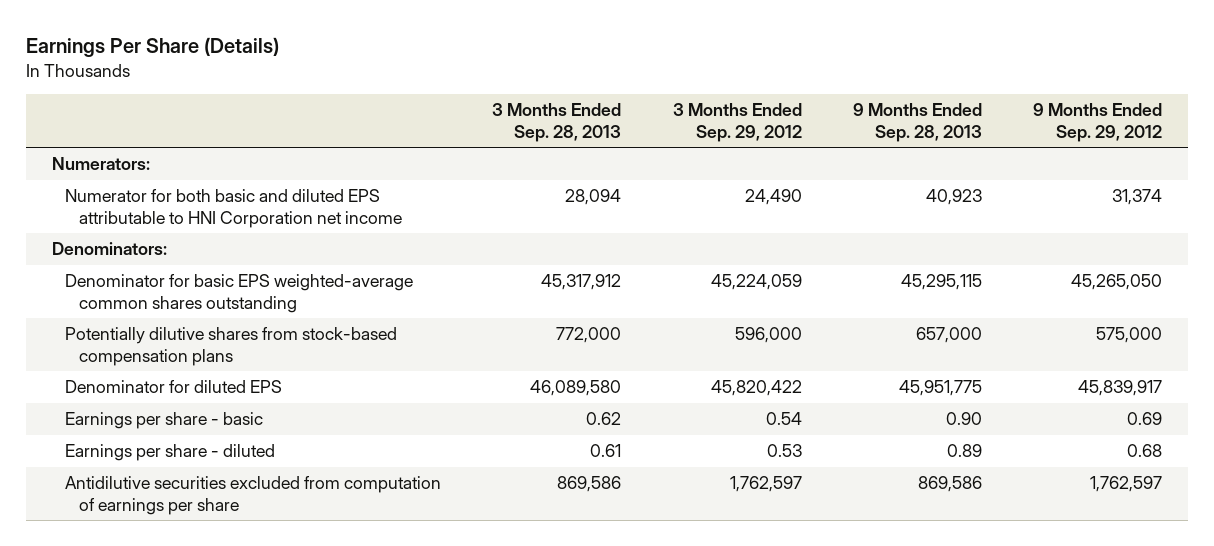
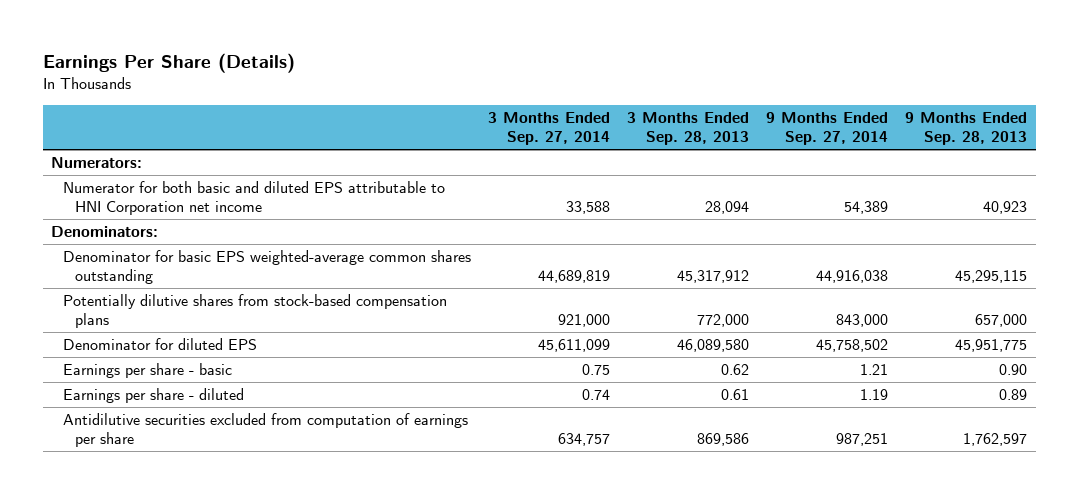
- | 3 Months Ended Sep. 28, 2013 | 3 Months Ended Sep. 29, 2012 | 9 Months Ended Sep. 28, 2013 | 9 Months Ended Sep. 29, 2012
+ | 3 Months Ended Sep. 27, 2014 | 3 Months Ended Sep. 28, 2013 | 9 Months Ended Sep. 27, 2014 | 9 Months Ended Sep. 28, 2013
- Antidilutive securities excluded from computation of earnings per share | 869,586 | 1,762,597 | 869,586 | 1,762,597
+ Antidilutive securities excluded from computation of earnings per share | 634,757 | 869,586 | 987,251 | 1,762,597

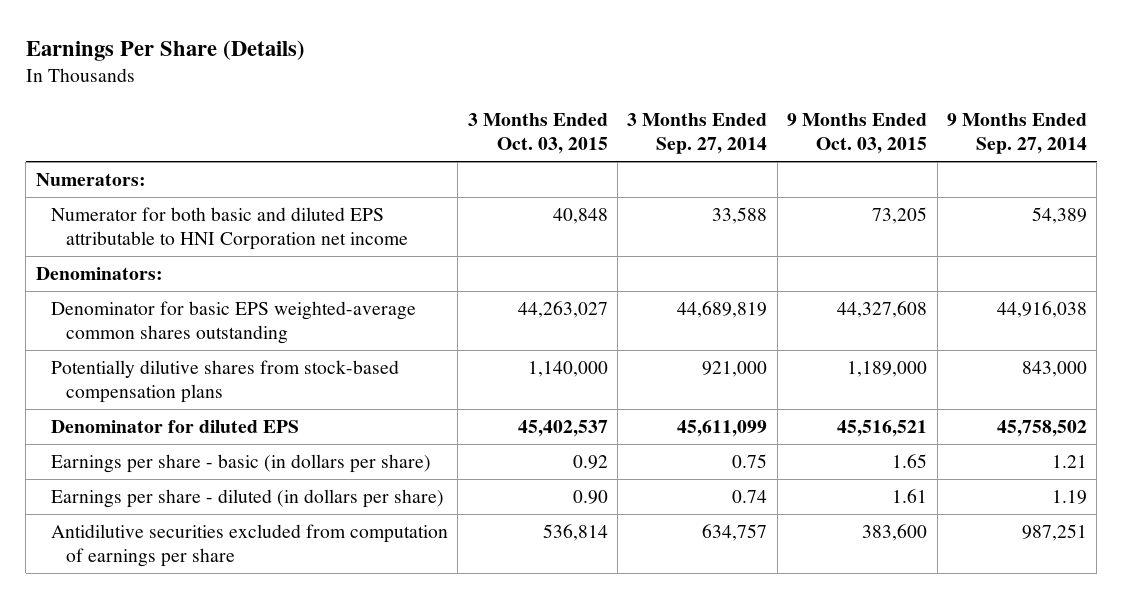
- | 3 Months Ended Sep. 27, 2014 | 3 Months Ended Sep. 28, 2013 | 9 Months Ended Sep. 27, 2014 | 9 Months Ended Sep. 28, 2013
+ | 3 Months Ended Oct. 03, 2015 | 3 Months Ended Sep. 27, 2014 | 9 Months Ended Oct. 03, 2015 | 9 Months Ended Sep. 27, 2014
- Earnings per share - basic | 0.75 | 0.62 | 1.21 | 0.90
- Earnings per share - diluted | 0.74 | 0.61 | 1.19 | 0.89
+ Earnings per share - basic (in dollars per share) | 0.92 | 0.75 | 1.65 | 1.21
+ Earnings per share - diluted (in dollars per share) | 0.90 | 0.74 | 1.61 | 1.19

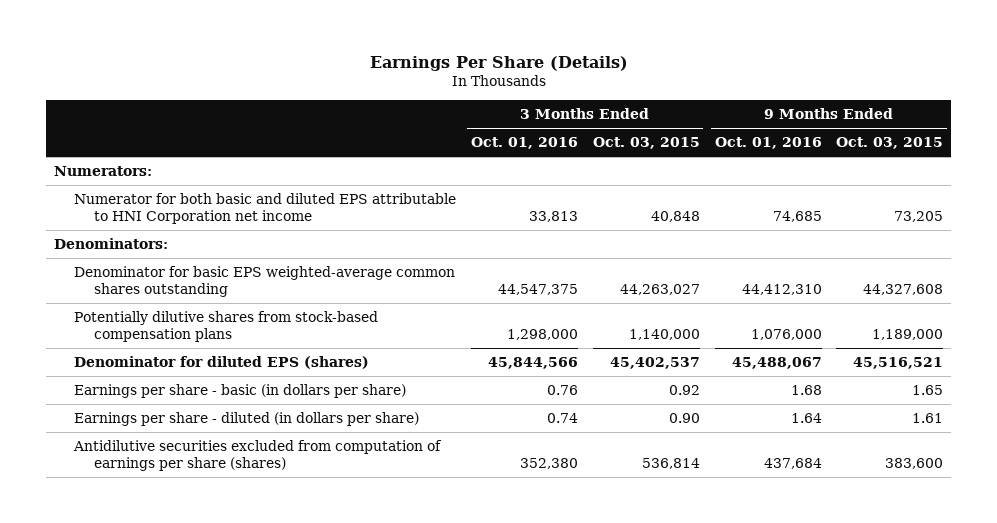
- | 3 Months Ended Oct. 03, 2015 | 3 Months Ended Sep. 27, 2014 | 9 Months Ended Oct. 03, 2015 | 9 Months Ended Sep. 27, 2014
+ | 3 Months Ended Oct. 01, 2016 | 3 Months Ended Oct. 03, 2015 | 9 Months Ended Oct. 01, 2016 | 9 Months Ended Oct. 03, 2015
- Denominator for diluted EPS | 45,402,537 | 45,611,099 | 45,516,521 | 45,758,502
+ Denominator for diluted EPS (shares) | 45,844,566 | 45,402,537 | 45,488,067 | 45,516,521
- Antidilutive securities excluded from computation of earnings per share | 536,814 | 634,757 | 383,600 | 987,251
+ Antidilutive securities excluded from computation of earnings per share (shares) | 352,380 | 536,814 | 437,684 | 383,600

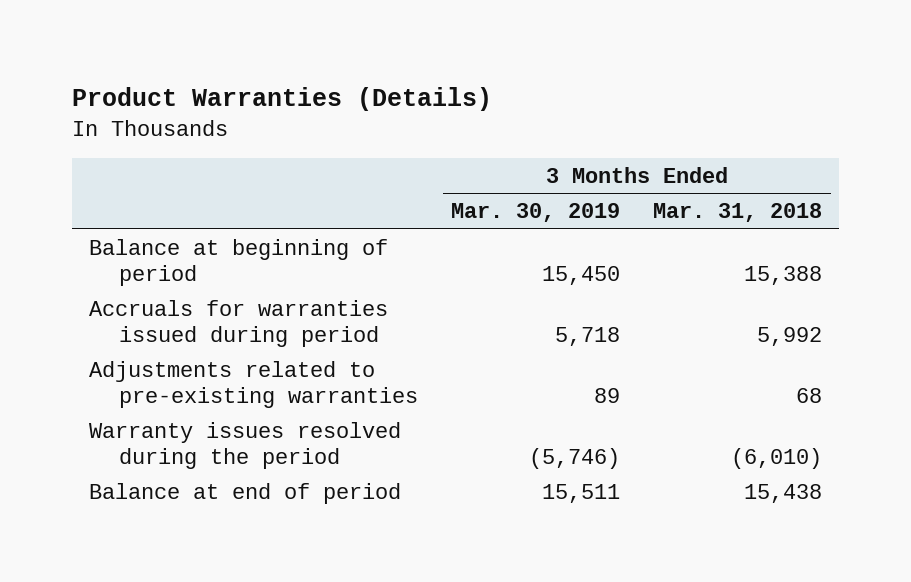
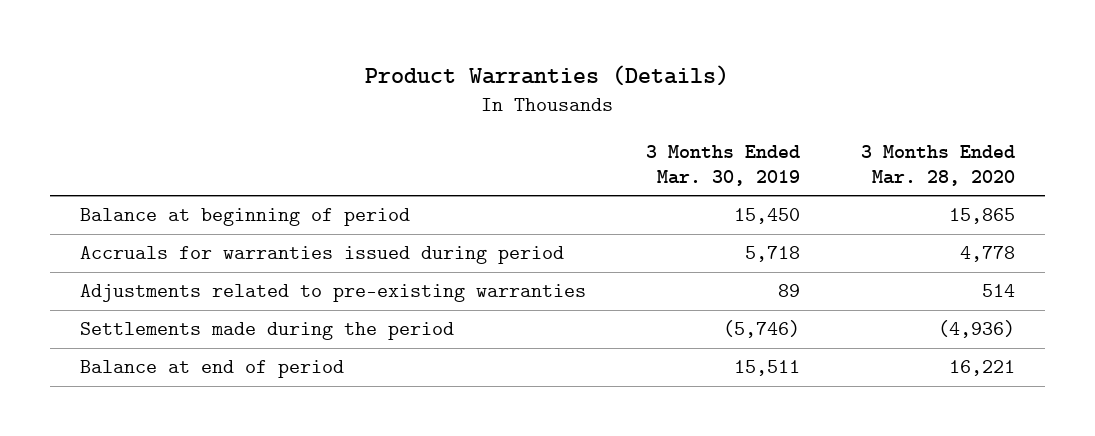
- | 3 Months Ended Mar. 30, 2019 | 3 Months Ended Mar. 31, 2018
+ | 3 Months Ended Mar. 30, 2019 | 3 Months Ended Mar. 28, 2020
- Warranty issues resolved during the period | (5,746) | (6,010)
+ Settlements made during the period | (5,746) | (4,936)

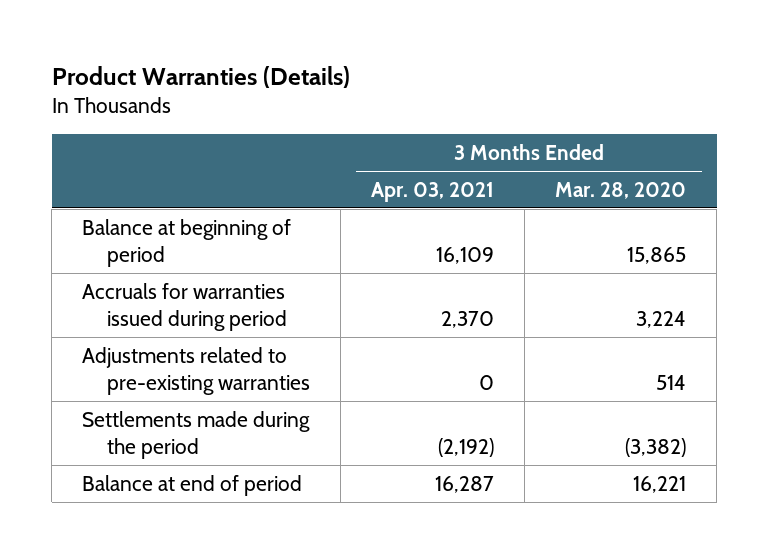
- | 3 Months Ended Mar. 30, 2019 | 3 Months Ended Mar. 28, 2020
+ | 3 Months Ended Apr. 03, 2021 | 3 Months Ended Mar. 28, 2020
- Accruals for warranties issued during period | 5,718 | 4,778
+ Accruals for warranties issued during period | 2,370 | 3,224
- Settlements made during the period | (5,746) | (4,936)
+ Settlements made during the period | (2,192) | (3,382)

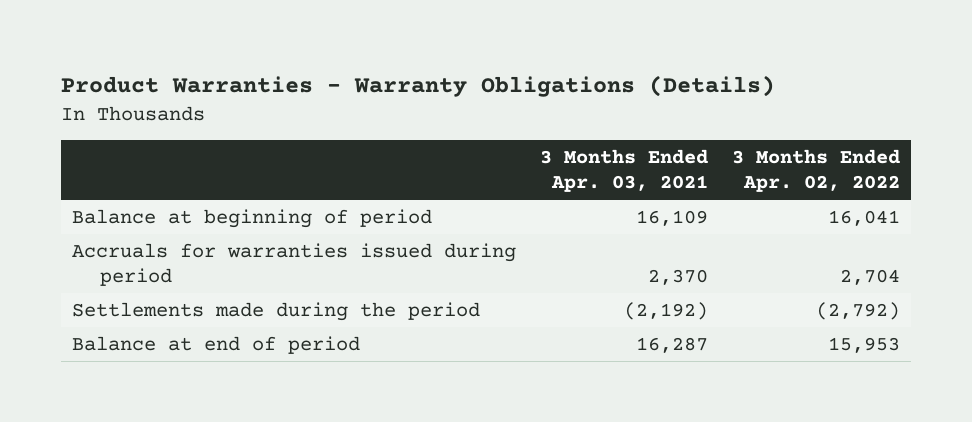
- Product Warranties (Details)
+ Product Warranties - Warranty Obligations (Details)
- | 3 Months Ended Apr. 03, 2021 | 3 Months Ended Mar. 28, 2020
+ | 3 Months Ended Apr. 03, 2021 | 3 Months Ended Apr. 02, 2022
- Adjustments related to pre-existing warranties | 0 | 514

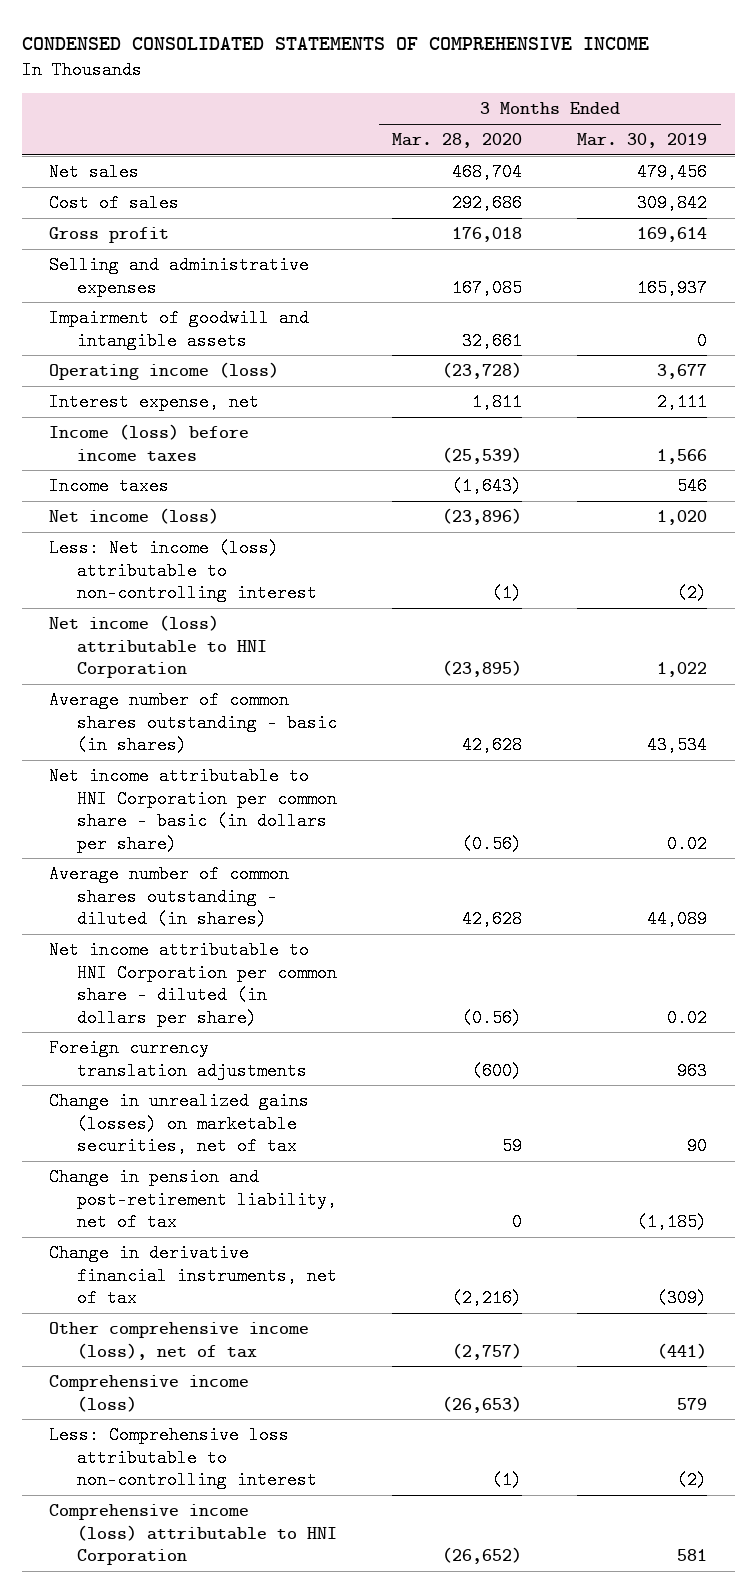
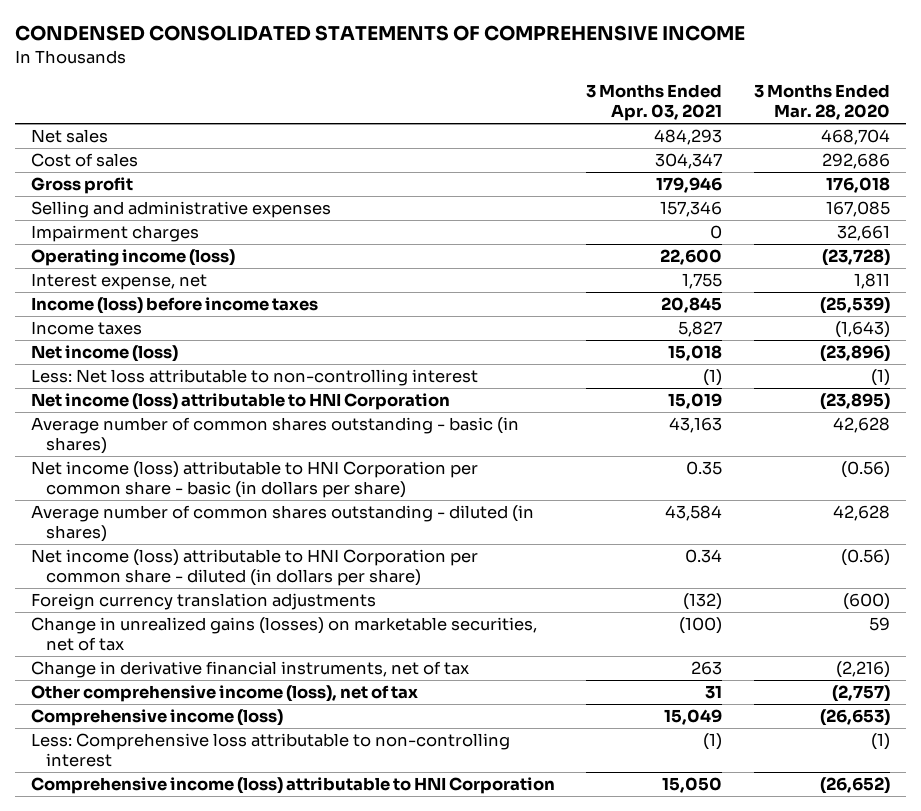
- | 3 Months Ended Mar. 28, 2020 | 3 Months Ended Mar. 30, 2019
+ | 3 Months Ended Apr. 03, 2021 | 3 Months Ended Mar. 28, 2020
- Impairment of goodwill and intangible assets | 32,661 | 0
+ Impairment charges | 0 | 32,661
- Less: Net income (loss) attributable to non-controlling interest | (1) | (2)
+ Less: Net loss attributable to non-controlling interest | (1) | (1)
- Net income attributable to HNI Corporation per common share - basic (in dollars per share) | (0.56) | 0.02
+ Net income (loss) attributable to HNI Corporation per common share - basic (in dollars per share) | 0.35 | (0.56)
- Net income attributable to HNI Corporation per common share - diluted (in dollars per share) | (0.56) | 0.02
+ Net income (loss) attributable to HNI Corporation per common share - diluted (in dollars per share) | 0.34 | (0.56)
- Change in pension and post-retirement liability, net of tax | 0 | (1,185)

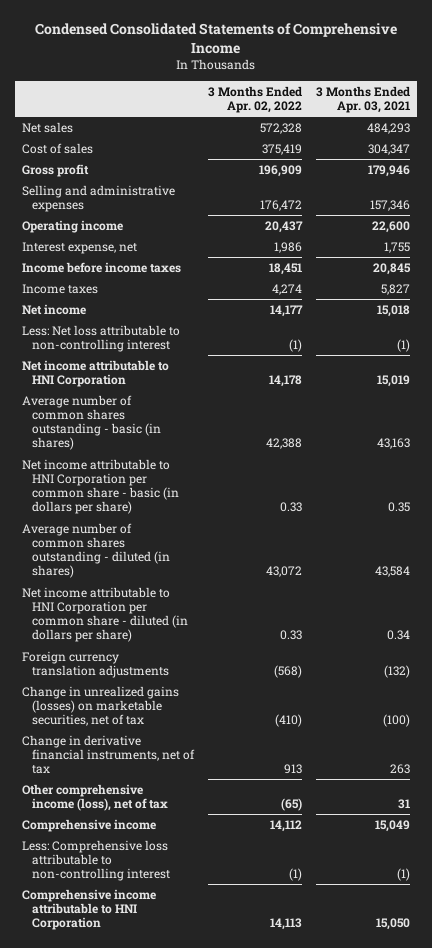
- CONDENSED CONSOLIDATED STATEMENTS OF COMPREHENSIVE INCOME
+ Condensed Consolidated Statements of Comprehensive Income
- | 3 Months Ended Apr. 03, 2021 | 3 Months Ended Mar. 28, 2020
+ | 3 Months Ended Apr. 02, 2022 | 3 Months Ended Apr. 03, 2021
- Impairment charges | 0 | 32,661
- Operating income (loss) | 22,600 | (23,728)
+ Operating income | 20,437 | 22,600
- Income (loss) before income taxes | 20,845 | (25,539)
+ Income before income taxes | 18,451 | 20,845
- Net income (loss) | 15,018 | (23,896)
+ Net income | 14,177 | 15,018
- Net income (loss) attributable to HNI Corporation | 15,019 | (23,895)
+ Net income attributable to HNI Corporation | 14,178 | 15,019
- Net income (loss) attributable to HNI Corporation per common share - basic (in dollars per share) | 0.35 | (0.56)
+ Net income attributable to HNI Corporation per common share - basic (in dollars per share) | 0.33 | 0.35
- Net income (loss) attributable to HNI Corporation per common share - diluted (in dollars per share) | 0.34 | (0.56)
+ Net income attributable to HNI Corporation per common share - diluted (in dollars per share) | 0.33 | 0.34
- Comprehensive income (loss) | 15,049 | (26,653)
+ Comprehensive income | 14,112 | 15,049
- Comprehensive income (loss) attributable to HNI Corporation | 15,050 | (26,652)
+ Comprehensive income attributable to HNI Corporation | 14,113 | 15,050

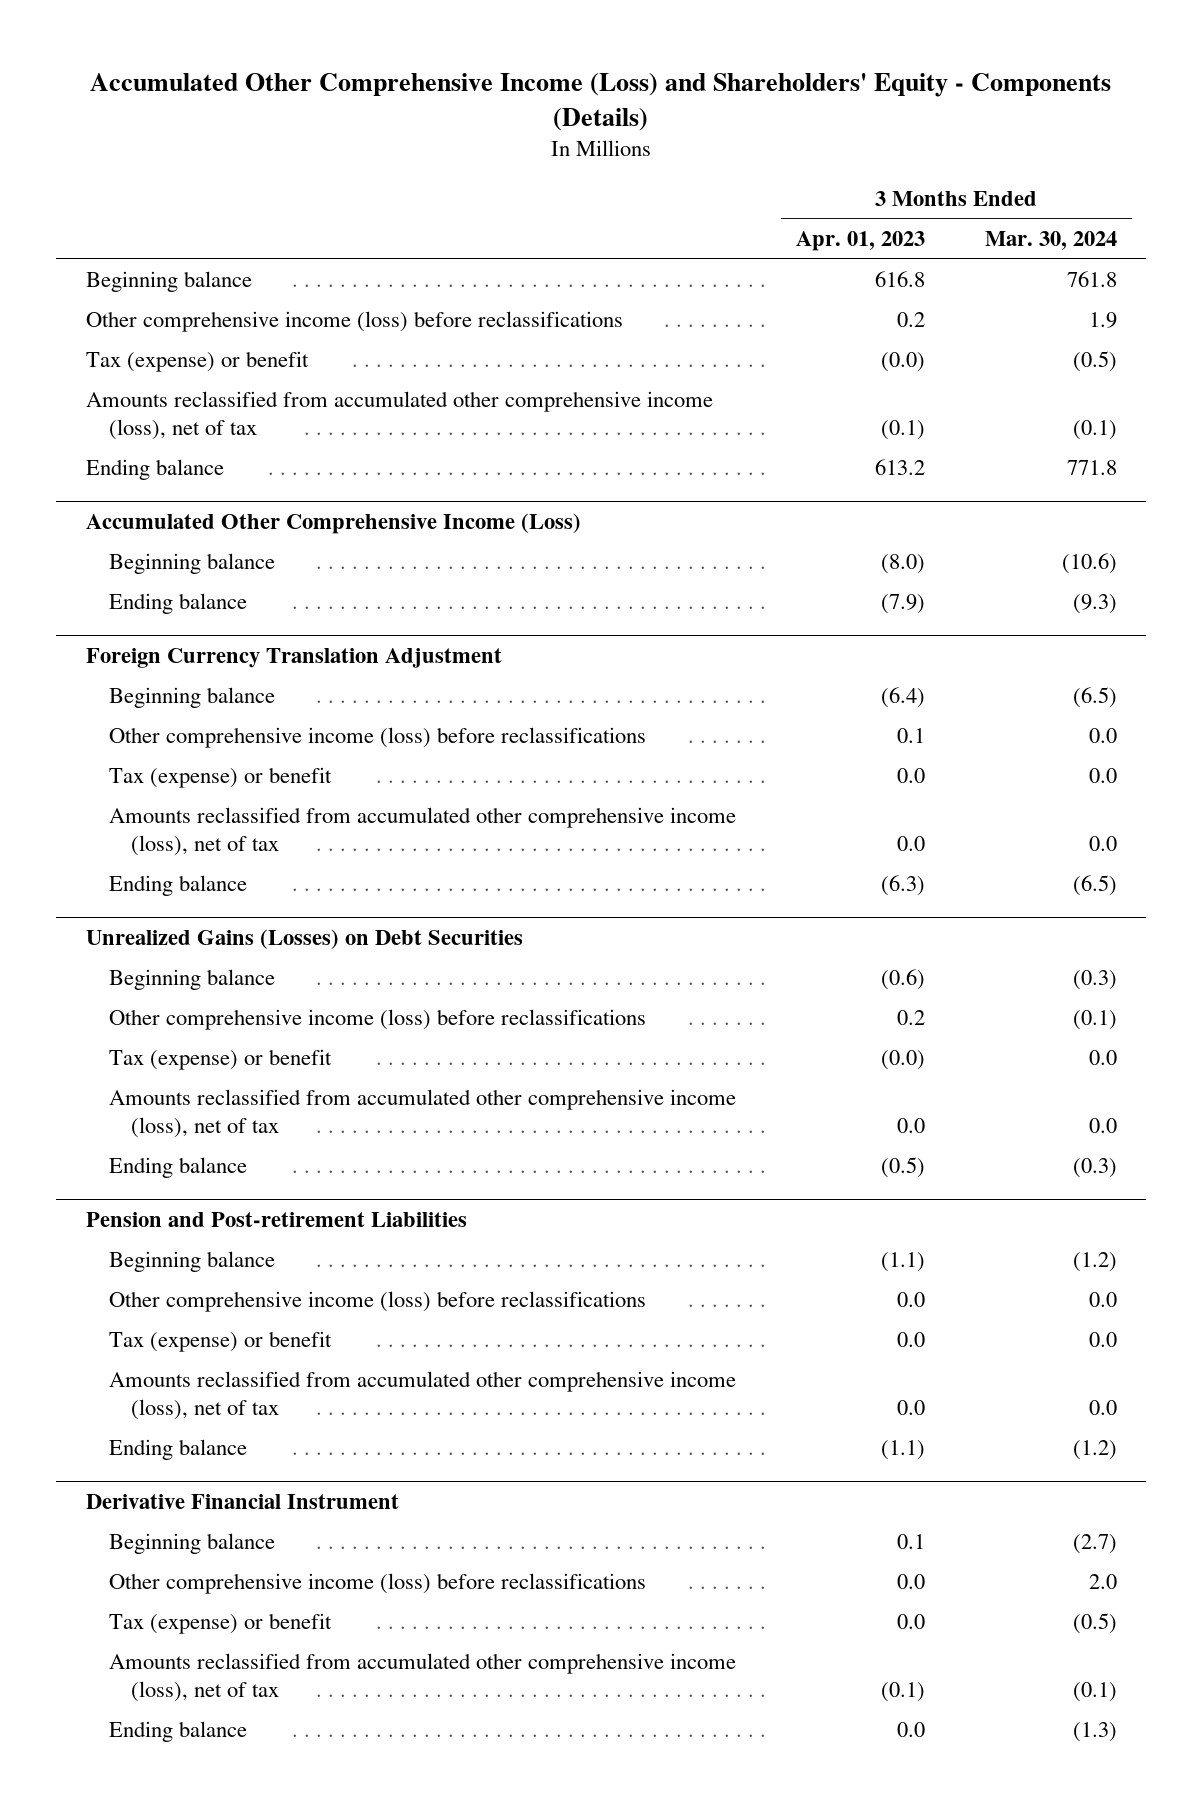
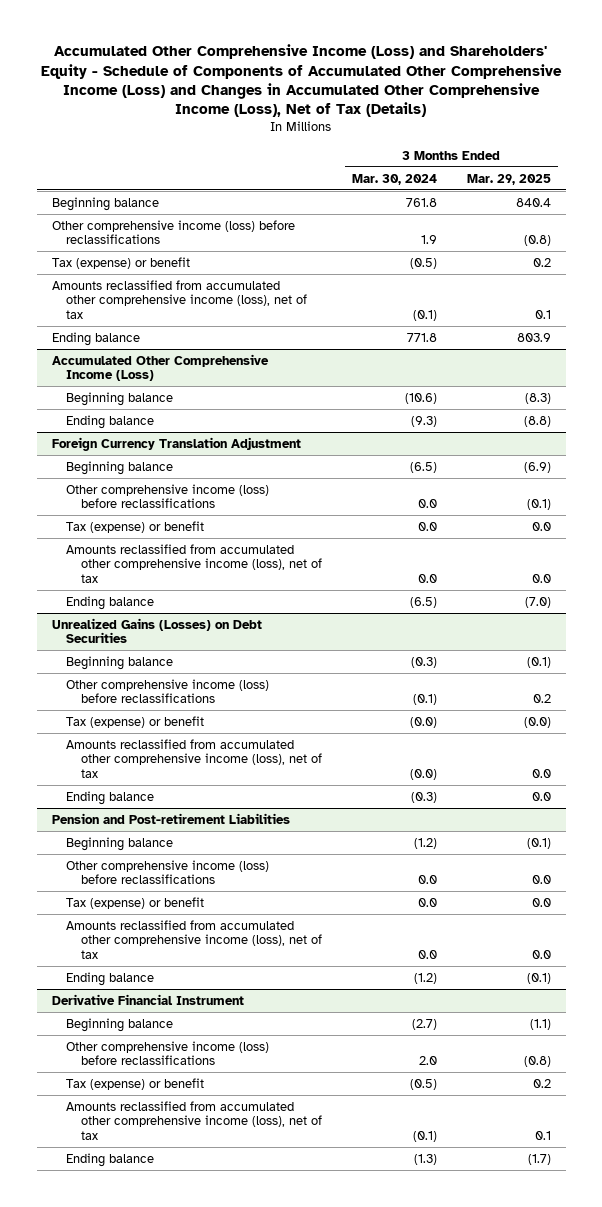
- Accumulated Other Comprehensive Income (Loss) and Shareholders' Equity - Components (Details)
+ Accumulated Other Comprehensive Income (Loss) and Shareholders' Equity - Schedule of Components of Accumulated Other Comprehensive Income (Loss) and Changes in Accumulated Other Comprehensive Income (Loss), Net of Tax (Details)
- | 3 Months Ended Apr. 01, 2023 | 3 Months Ended Mar. 30, 2024
+ | 3 Months Ended Mar. 30, 2024 | 3 Months Ended Mar. 29, 2025
@ Unrealized Gains (Losses) on Debt Securities
- Tax (expense) or benefit | (0.0) | 0.0
- Amounts reclassified from accumulated other comprehensive income (loss), net of tax | 0.0 | 0.0
+ Tax (expense) or benefit | (0.0) | (0.0)
+ Amounts reclassified from accumulated other comprehensive income (loss), net of tax | (0.0) | 0.0

